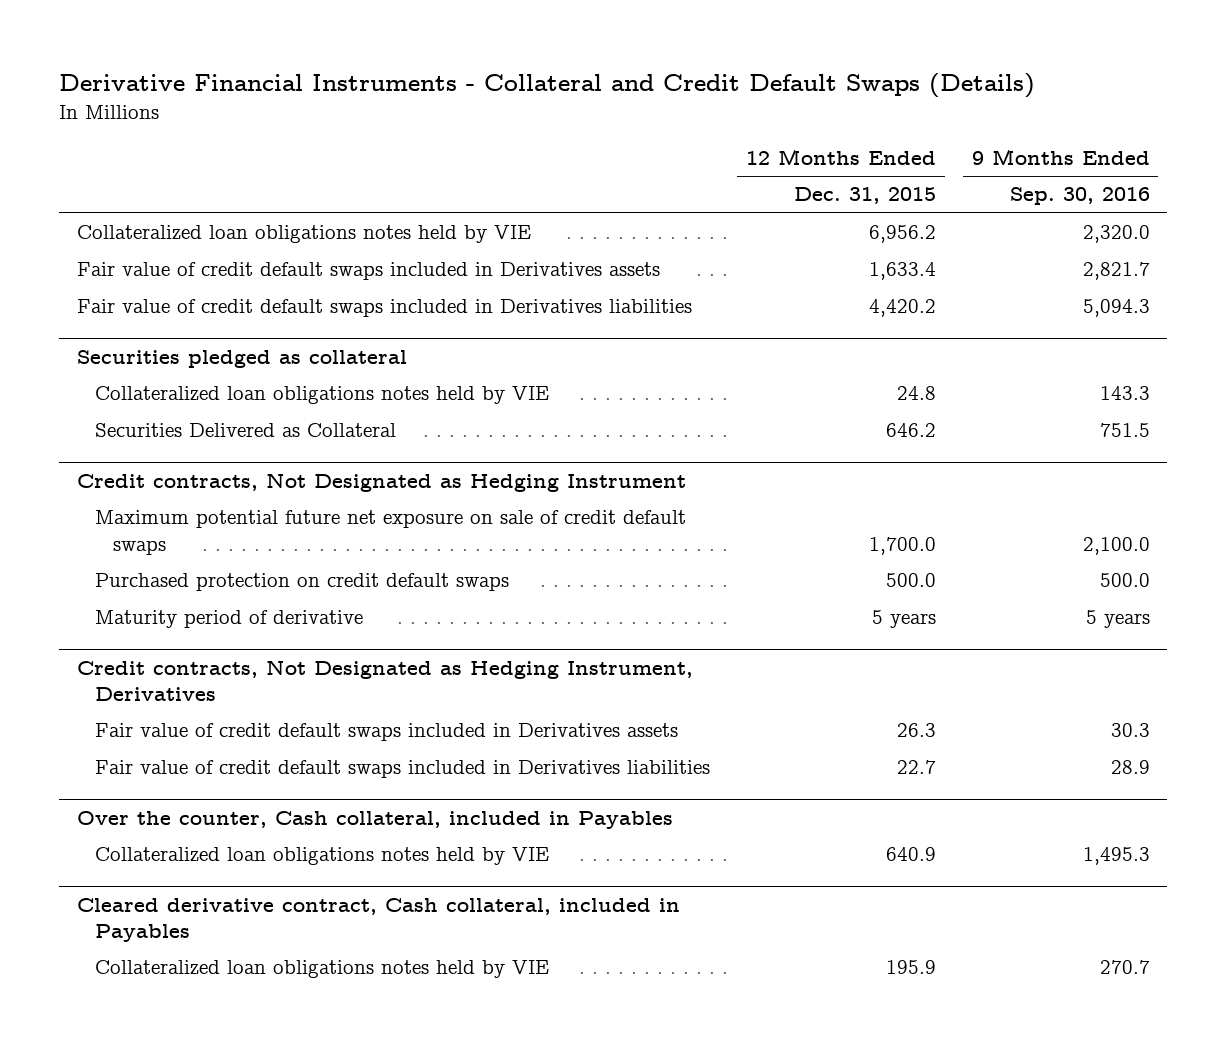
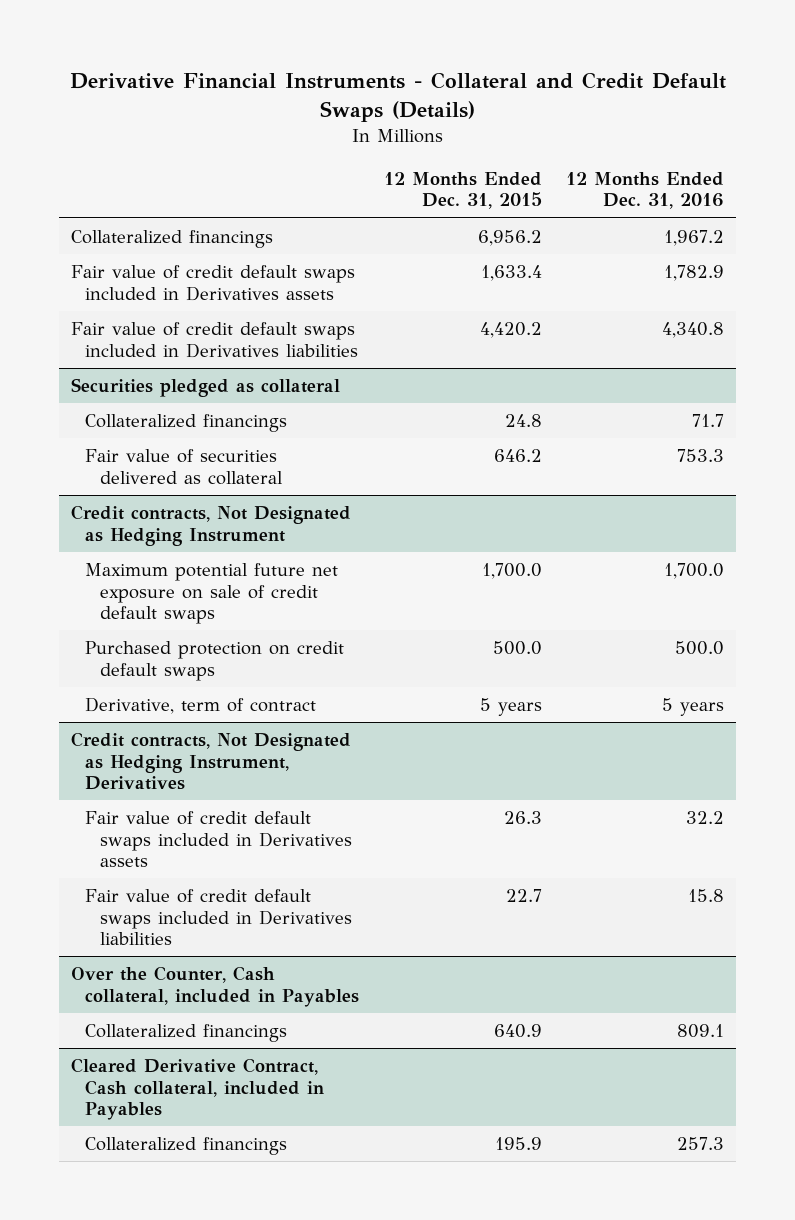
- | 12 Months Ended Dec. 31, 2015 | 9 Months Ended Sep. 30, 2016
+ | 12 Months Ended Dec. 31, 2015 | 12 Months Ended Dec. 31, 2016
- Collateralized loan obligations notes held by VIE | 6,956.2 | 2,320.0
+ Collateralized financings | 6,956.2 | 1,967.2
@ Securities pledged as collateral
- Collateralized loan obligations notes held by VIE | 24.8 | 143.3
- Securities Delivered as Collateral | 646.2 | 751.5
+ Collateralized financings | 24.8 | 71.7
+ Fair value of securities delivered as collateral | 646.2 | 753.3
@ Credit contracts, Not Designated as Hedging Instrument
- Maturity period of derivative | 5 years | 5 years
+ Derivative, term of contract | 5 years | 5 years
- Over the counter, Cash collateral, included in Payables
- Collateralized loan obligations notes held by VIE | 640.9 | 1,495.3
- Cleared derivative contract, Cash collateral, included in Payables
- Collateralized loan obligations notes held by VIE | 195.9 | 270.7
+ Over the Counter, Cash collateral, included in Payables
+ Collateralized financings | 640.9 | 809.1
+ Cleared Derivative Contract, Cash collateral, included in Payables
+ Collateralized financings | 195.9 | 257.3

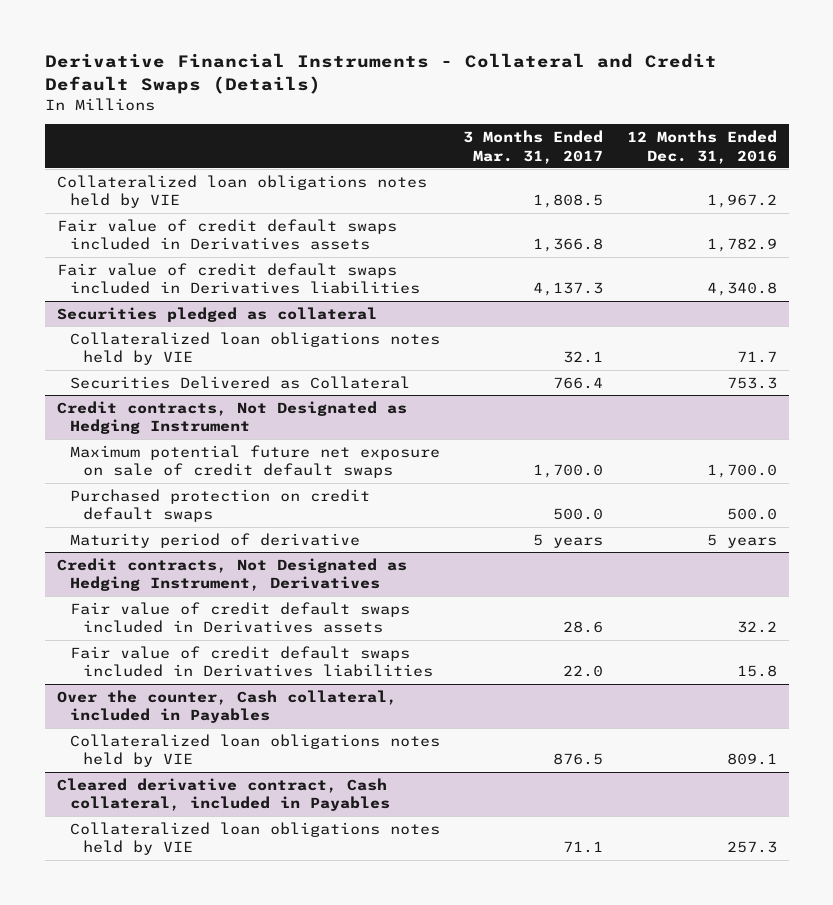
- | 12 Months Ended Dec. 31, 2015 | 12 Months Ended Dec. 31, 2016
+ | 3 Months Ended Mar. 31, 2017 | 12 Months Ended Dec. 31, 2016
- Collateralized financings | 6,956.2 | 1,967.2
+ Collateralized loan obligations notes held by VIE | 1,808.5 | 1,967.2
@ Securities pledged as collateral
- Collateralized financings | 24.8 | 71.7
- Fair value of securities delivered as collateral | 646.2 | 753.3
+ Collateralized loan obligations notes held by VIE | 32.1 | 71.7
+ Securities Delivered as Collateral | 766.4 | 753.3
@ Credit contracts, Not Designated as Hedging Instrument
- Derivative, term of contract | 5 years | 5 years
+ Maturity period of derivative | 5 years | 5 years
- Over the Counter, Cash collateral, included in Payables
- Collateralized financings | 640.9 | 809.1
- Cleared Derivative Contract, Cash collateral, included in Payables
- Collateralized financings | 195.9 | 257.3
+ Over the counter, Cash collateral, included in Payables
+ Collateralized loan obligations notes held by VIE | 876.5 | 809.1
+ Cleared derivative contract, Cash collateral, included in Payables
+ Collateralized loan obligations notes held by VIE | 71.1 | 257.3

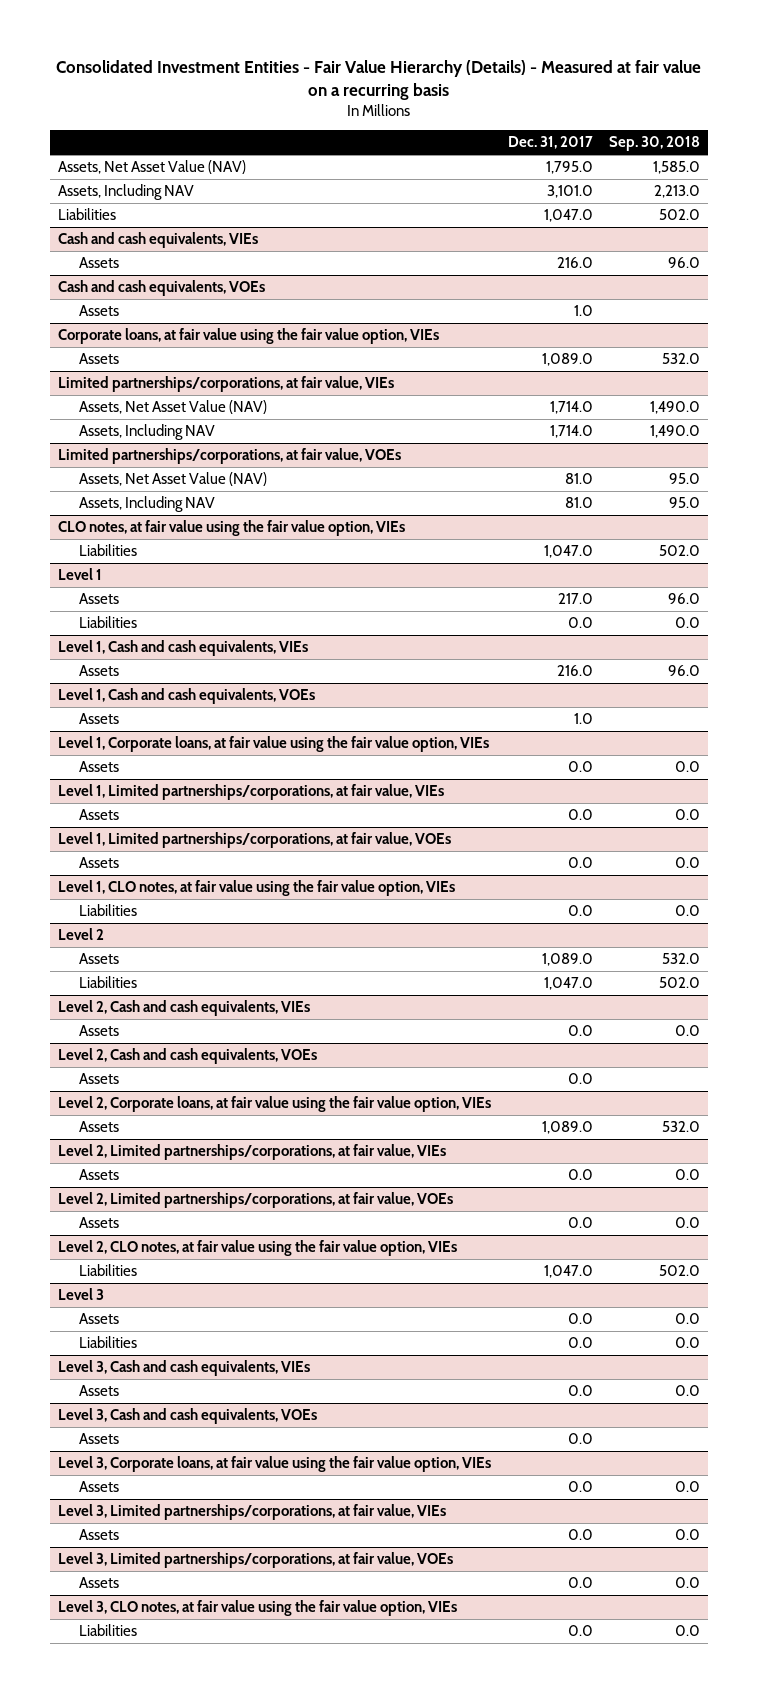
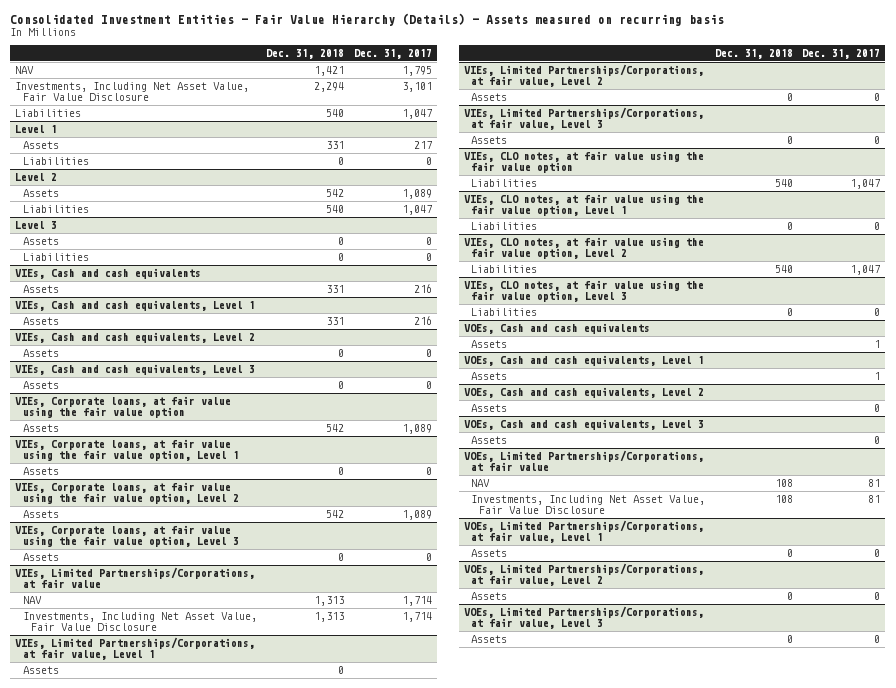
- Consolidated Investment Entities - Fair Value Hierarchy (Details) - Measured at fair value on a recurring basis
+ Consolidated Investment Entities - Fair Value Hierarchy (Details) - Assets measured on recurring basis
- | Dec. 31, 2017 | Sep. 30, 2018
+ | Dec. 31, 2018 | Dec. 31, 2017
- Assets, Net Asset Value (NAV) | 1,795.0 | 1,585.0
- Assets, Including NAV | 3,101.0 | 2,213.0
- Liabilities | 1,047.0 | 502.0
- Cash and cash equivalents, VIEs
- Assets | 216.0 | 96.0
- Cash and cash equivalents, VOEs
- Assets | 1.0 |
- Corporate loans, at fair value using the fair value option, VIEs
- Assets | 1,089.0 | 532.0
- Limited partnerships/corporations, at fair value, VIEs
- Assets, Net Asset Value (NAV) | 1,714.0 | 1,490.0
- Assets, Including NAV | 1,714.0 | 1,490.0
- Limited partnerships/corporations, at fair value, VOEs
- Assets, Net Asset Value (NAV) | 81.0 | 95.0
- Assets, Including NAV | 81.0 | 95.0
- CLO notes, at fair value using the fair value option, VIEs
- Liabilities | 1,047.0 | 502.0
+ NAV | 1,421 | 1,795
+ Investments, Including Net Asset Value, Fair Value Disclosure | 2,294 | 3,101
+ Liabilities | 540 | 1,047
@ Level 1
- Assets | 217.0 | 96.0
- Liabilities | 0.0 | 0.0
- Level 1, Cash and cash equivalents, VIEs
- Assets | 216.0 | 96.0
- Level 1, Cash and cash equivalents, VOEs
- Assets | 1.0 |
- Level 1, Corporate loans, at fair value using the fair value option, VIEs
- Assets | 0.0 | 0.0
- Level 1, Limited partnerships/corporations, at fair value, VIEs
- Assets | 0.0 | 0.0
- Level 1, Limited partnerships/corporations, at fair value, VOEs
- Assets | 0.0 | 0.0
- Level 1, CLO notes, at fair value using the fair value option, VIEs
- Liabilities | 0.0 | 0.0
@ Level 1
+ Assets | 331 | 217
+ Liabilities | 0 | 0
@ Level 2
- Assets | 1,089.0 | 532.0
- Liabilities | 1,047.0 | 502.0
- Level 2, Cash and cash equivalents, VIEs
- Assets | 0.0 | 0.0
- Level 2, Cash and cash equivalents, VOEs
- Assets | 0.0 |
- Level 2, Corporate loans, at fair value using the fair value option, VIEs
- Assets | 1,089.0 | 532.0
- Level 2, Limited partnerships/corporations, at fair value, VIEs
- Assets | 0.0 | 0.0
- Level 2, Limited partnerships/corporations, at fair value, VOEs
- Assets | 0.0 | 0.0
- Level 2, CLO notes, at fair value using the fair value option, VIEs
- Liabilities | 1,047.0 | 502.0
@ Level 2
+ Assets | 542 | 1,089
+ Liabilities | 540 | 1,047
@ Level 3
- Assets | 0.0 | 0.0
- Liabilities | 0.0 | 0.0
- Level 3, Cash and cash equivalents, VIEs
- Assets | 0.0 | 0.0
- Level 3, Cash and cash equivalents, VOEs
- Assets | 0.0 |
- Level 3, Corporate loans, at fair value using the fair value option, VIEs
- Assets | 0.0 | 0.0
- Level 3, Limited partnerships/corporations, at fair value, VIEs
- Assets | 0.0 | 0.0
- Level 3, Limited partnerships/corporations, at fair value, VOEs
- Assets | 0.0 | 0.0
- Level 3, CLO notes, at fair value using the fair value option, VIEs
- Liabilities | 0.0 | 0.0
@ Level 3
+ Assets | 0 | 0
+ Liabilities | 0 | 0
+ VIEs, Cash and cash equivalents
+ Assets | 331 | 216
+ VIEs, Cash and cash equivalents, Level 1
+ Assets | 331 | 216
+ VIEs, Cash and cash equivalents, Level 2
+ Assets | 0 | 0
+ VIEs, Cash and cash equivalents, Level 3
+ Assets | 0 | 0
+ VIEs, Corporate loans, at fair value using the fair value option
+ Assets | 542 | 1,089
+ VIEs, Corporate loans, at fair value using the fair value option, Level 1
+ Assets | 0 | 0
+ VIEs, Corporate loans, at fair value using the fair value option, Level 2
+ Assets | 542 | 1,089
+ VIEs, Corporate loans, at fair value using the fair value option, Level 3
+ Assets | 0 | 0
+ VIEs, Limited Partnerships/Corporations, at fair value
+ NAV | 1,313 | 1,714
+ Investments, Including Net Asset Value, Fair Value Disclosure | 1,313 | 1,714
+ VIEs, Limited Partnerships/Corporations, at fair value, Level 1
+ Assets | 0 |
+ VIEs, Limited Partnerships/Corporations, at fair value, Level 2
+ Assets | 0 | 0
+ VIEs, Limited Partnerships/Corporations, at fair value, Level 3
+ Assets | 0 | 0
+ VIEs, CLO notes, at fair value using the fair value option
+ Liabilities | 540 | 1,047
+ VIEs, CLO notes, at fair value using the fair value option, Level 1
+ Liabilities | 0 | 0
+ VIEs, CLO notes, at fair value using the fair value option, Level 2
+ Liabilities | 540 | 1,047
+ VIEs, CLO notes, at fair value using the fair value option, Level 3
+ Liabilities | 0 | 0
+ VOEs, Cash and cash equivalents
+ Assets | | 1
+ VOEs, Cash and cash equivalents, Level 1
+ Assets | | 1
+ VOEs, Cash and cash equivalents, Level 2
+ Assets | | 0
+ VOEs, Cash and cash equivalents, Level 3
+ Assets | | 0
+ VOEs, Limited Partnerships/Corporations, at fair value
+ NAV | 108 | 81
+ Investments, Including Net Asset Value, Fair Value Disclosure | 108 | 81
+ VOEs, Limited Partnerships/Corporations, at fair value, Level 1
+ Assets | 0 | 0
+ VOEs, Limited Partnerships/Corporations, at fair value, Level 2
+ Assets | 0 | 0
+ VOEs, Limited Partnerships/Corporations, at fair value, Level 3
+ Assets | 0 | 0

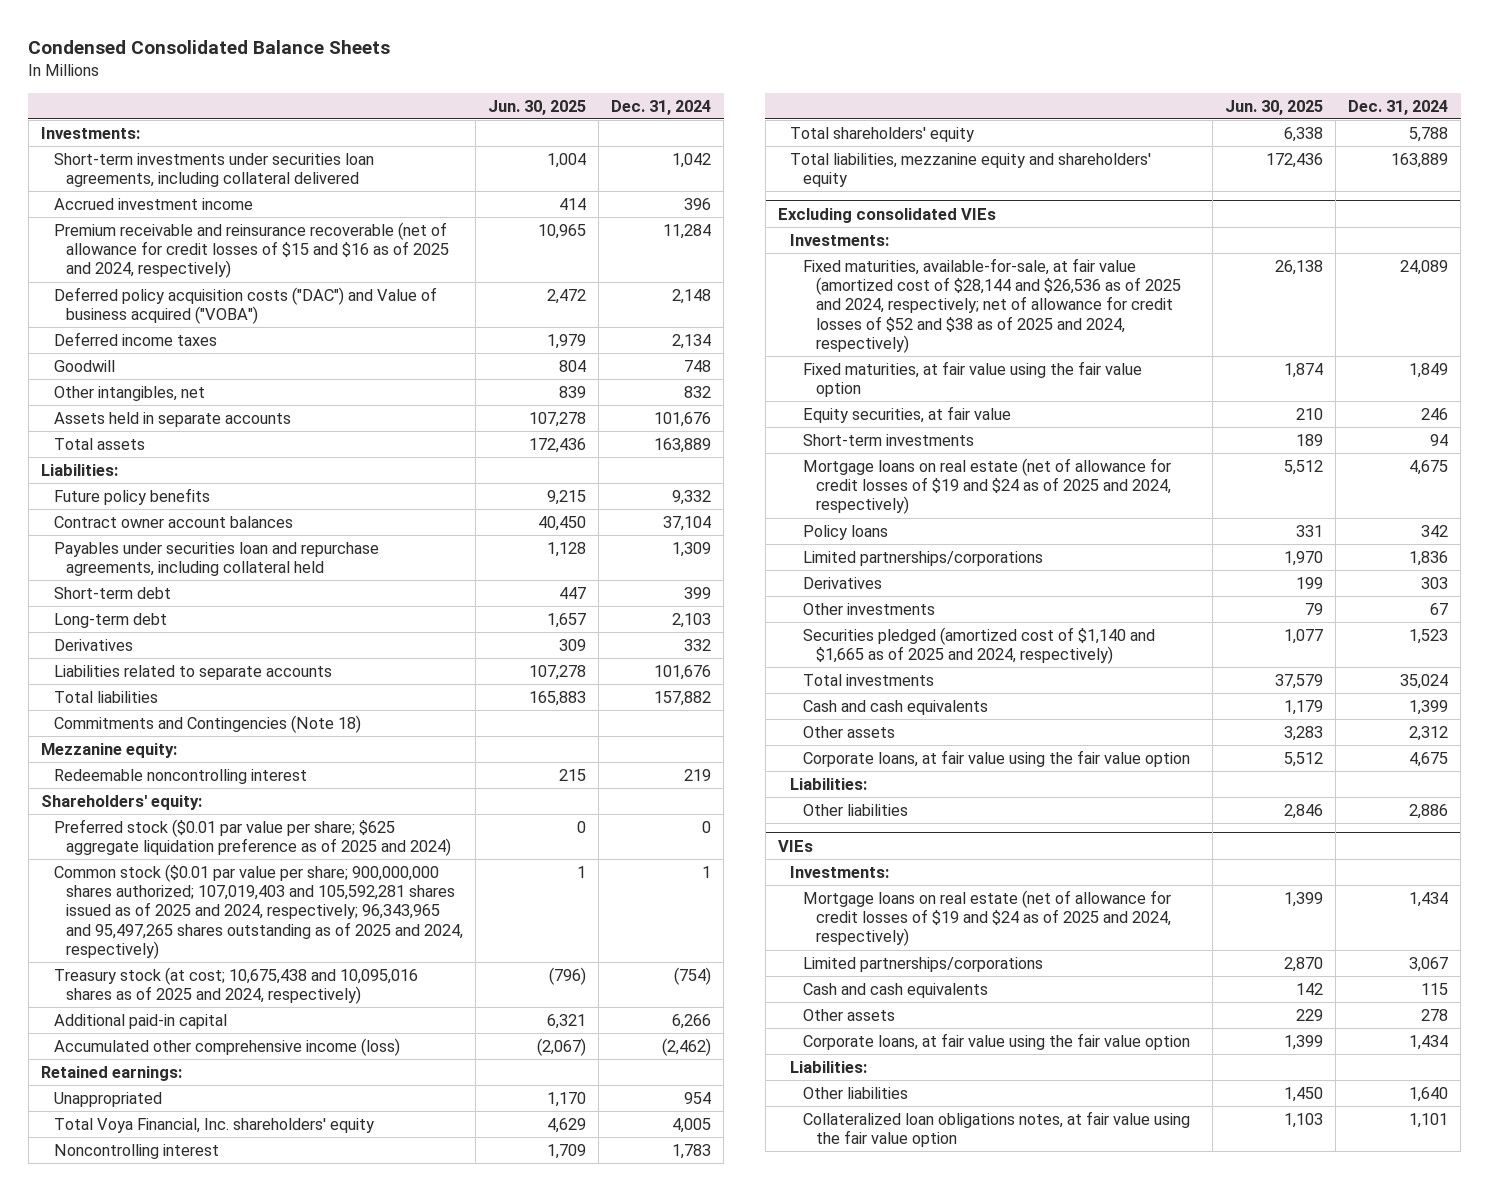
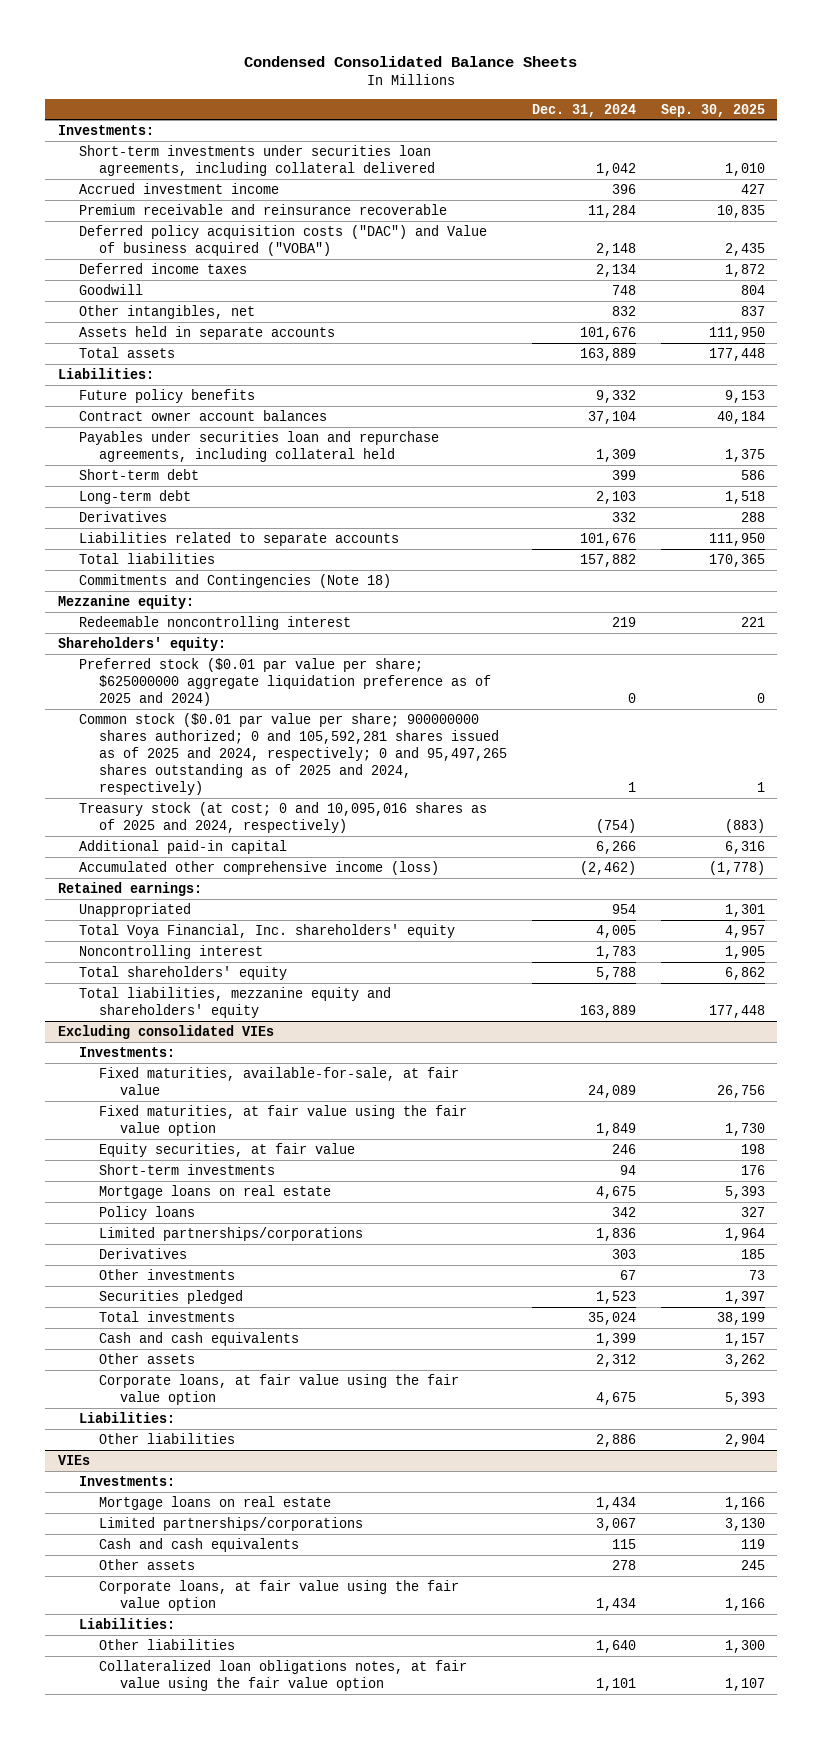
- | Jun. 30, 2025 | Dec. 31, 2024
+ | Dec. 31, 2024 | Sep. 30, 2025
- Premium receivable and reinsurance recoverable (net of allowance for credit losses of $15 and $16 as of 2025 and 2024, respectively) | 10,965 | 11,284
+ Premium receivable and reinsurance recoverable | 11,284 | 10,835
- Preferred stock ($0.01 par value per share; $625 aggregate liquidation preference as of 2025 and 2024) | 0 | 0
- Common stock ($0.01 par value per share; 900,000,000 shares authorized; 107,019,403 and 105,592,281 shares issued as of 2025 and 2024, respectively; 96,343,965 and 95,497,265 shares outstanding as of 2025 and 2024, respectively) | 1 | 1
- Treasury stock (at cost; 10,675,438 and 10,095,016 shares as of 2025 and 2024, respectively) | (796) | (754)
+ Preferred stock ($0.01 par value per share; $625000000 aggregate liquidation preference as of 2025 and 2024) | 0 | 0
+ Common stock ($0.01 par value per share; 900000000 shares authorized; 0 and 105,592,281 shares issued as of 2025 and 2024, respectively; 0 and 95,497,265 shares outstanding as of 2025 and 2024, respectively) | 1 | 1
+ Treasury stock (at cost; 0 and 10,095,016 shares as of 2025 and 2024, respectively) | (754) | (883)
@ Excluding consolidated VIEs
- Fixed maturities, available-for-sale, at fair value (amortized cost of $28,144 and $26,536 as of 2025 and 2024, respectively; net of allowance for credit losses of $52 and $38 as of 2025 and 2024, respectively) | 26,138 | 24,089
+ Fixed maturities, available-for-sale, at fair value | 24,089 | 26,756
- Mortgage loans on real estate (net of allowance for credit losses of $19 and $24 as of 2025 and 2024, respectively) | 5,512 | 4,675
+ Mortgage loans on real estate | 4,675 | 5,393
- Securities pledged (amortized cost of $1,140 and $1,665 as of 2025 and 2024, respectively) | 1,077 | 1,523
+ Securities pledged | 1,523 | 1,397
@ VIEs
- Mortgage loans on real estate (net of allowance for credit losses of $19 and $24 as of 2025 and 2024, respectively) | 1,399 | 1,434
+ Mortgage loans on real estate | 1,434 | 1,166

